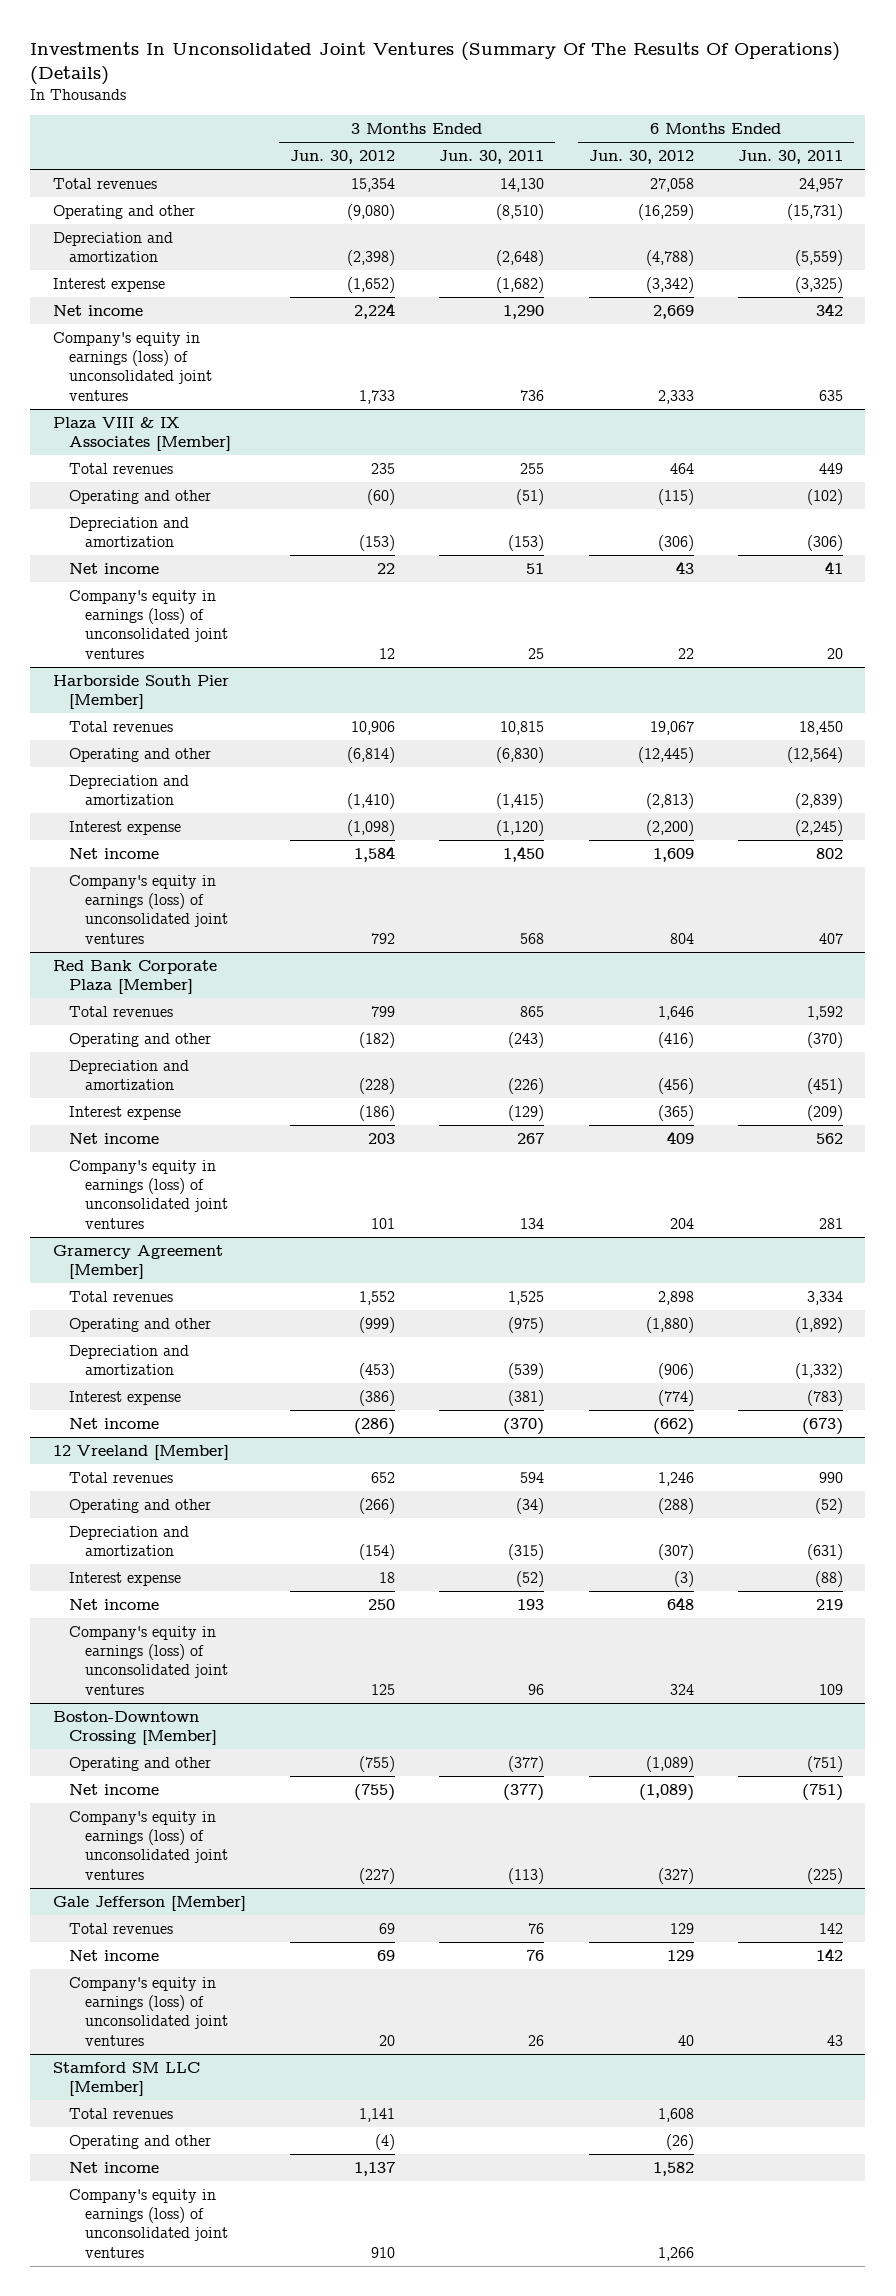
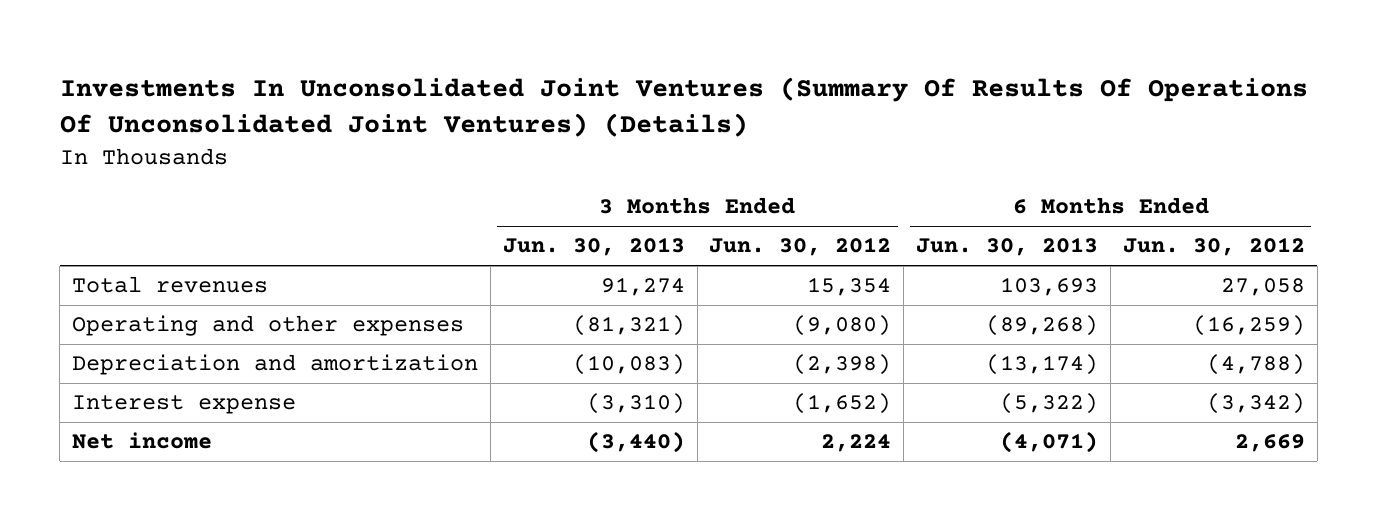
- Investments In Unconsolidated Joint Ventures (Summary Of The Results Of Operations) (Details)
+ Investments In Unconsolidated Joint Ventures (Summary Of Results Of Operations Of Unconsolidated Joint Ventures) (Details)
- | 3 Months Ended Jun. 30, 2012 | 3 Months Ended Jun. 30, 2011 | 6 Months Ended Jun. 30, 2012 | 6 Months Ended Jun. 30, 2011
+ | 3 Months Ended Jun. 30, 2013 | 3 Months Ended Jun. 30, 2012 | 6 Months Ended Jun. 30, 2013 | 6 Months Ended Jun. 30, 2012
- Operating and other | (9,080) | (8,510) | (16,259) | (15,731)
+ Operating and other expenses | (81,321) | (9,080) | (89,268) | (16,259)
- Company's equity in earnings (loss) of unconsolidated joint ventures | 1,733 | 736 | 2,333 | 635
- Plaza VIII & IX Associates [Member]
- Total revenues | 235 | 255 | 464 | 449
- Operating and other | (60) | (51) | (115) | (102)
- Depreciation and amortization | (153) | (153) | (306) | (306)
- Net income | 22 | 51 | 43 | 41
- Company's equity in earnings (loss) of unconsolidated joint ventures | 12 | 25 | 22 | 20
- Harborside South Pier [Member]
- Total revenues | 10,906 | 10,815 | 19,067 | 18,450
- Operating and other | (6,814) | (6,830) | (12,445) | (12,564)
- Depreciation and amortization | (1,410) | (1,415) | (2,813) | (2,839)
- Interest expense | (1,098) | (1,120) | (2,200) | (2,245)
- Net income | 1,584 | 1,450 | 1,609 | 802
- Company's equity in earnings (loss) of unconsolidated joint ventures | 792 | 568 | 804 | 407
- Red Bank Corporate Plaza [Member]
- Total revenues | 799 | 865 | 1,646 | 1,592
- Operating and other | (182) | (243) | (416) | (370)
- Depreciation and amortization | (228) | (226) | (456) | (451)
- Interest expense | (186) | (129) | (365) | (209)
- Net income | 203 | 267 | 409 | 562
- Company's equity in earnings (loss) of unconsolidated joint ventures | 101 | 134 | 204 | 281
- Gramercy Agreement [Member]
- Total revenues | 1,552 | 1,525 | 2,898 | 3,334
- Operating and other | (999) | (975) | (1,880) | (1,892)
- Depreciation and amortization | (453) | (539) | (906) | (1,332)
- Interest expense | (386) | (381) | (774) | (783)
- Net income | (286) | (370) | (662) | (673)
- 12 Vreeland [Member]
- Total revenues | 652 | 594 | 1,246 | 990
- Operating and other | (266) | (34) | (288) | (52)
- Depreciation and amortization | (154) | (315) | (307) | (631)
- Interest expense | 18 | (52) | (3) | (88)
- Net income | 250 | 193 | 648 | 219
- Company's equity in earnings (loss) of unconsolidated joint ventures | 125 | 96 | 324 | 109
- Boston-Downtown Crossing [Member]
- Operating and other | (755) | (377) | (1,089) | (751)
- Net income | (755) | (377) | (1,089) | (751)
- Company's equity in earnings (loss) of unconsolidated joint ventures | (227) | (113) | (327) | (225)
- Gale Jefferson [Member]
- Total revenues | 69 | 76 | 129 | 142
- Net income | 69 | 76 | 129 | 142
- Company's equity in earnings (loss) of unconsolidated joint ventures | 20 | 26 | 40 | 43
- Stamford SM LLC [Member]
- Total revenues | 1,141 | | 1,608 |
- Operating and other | (4) | | (26) |
- Net income | 1,137 | | 1,582 |
- Company's equity in earnings (loss) of unconsolidated joint ventures | 910 | | 1,266 |

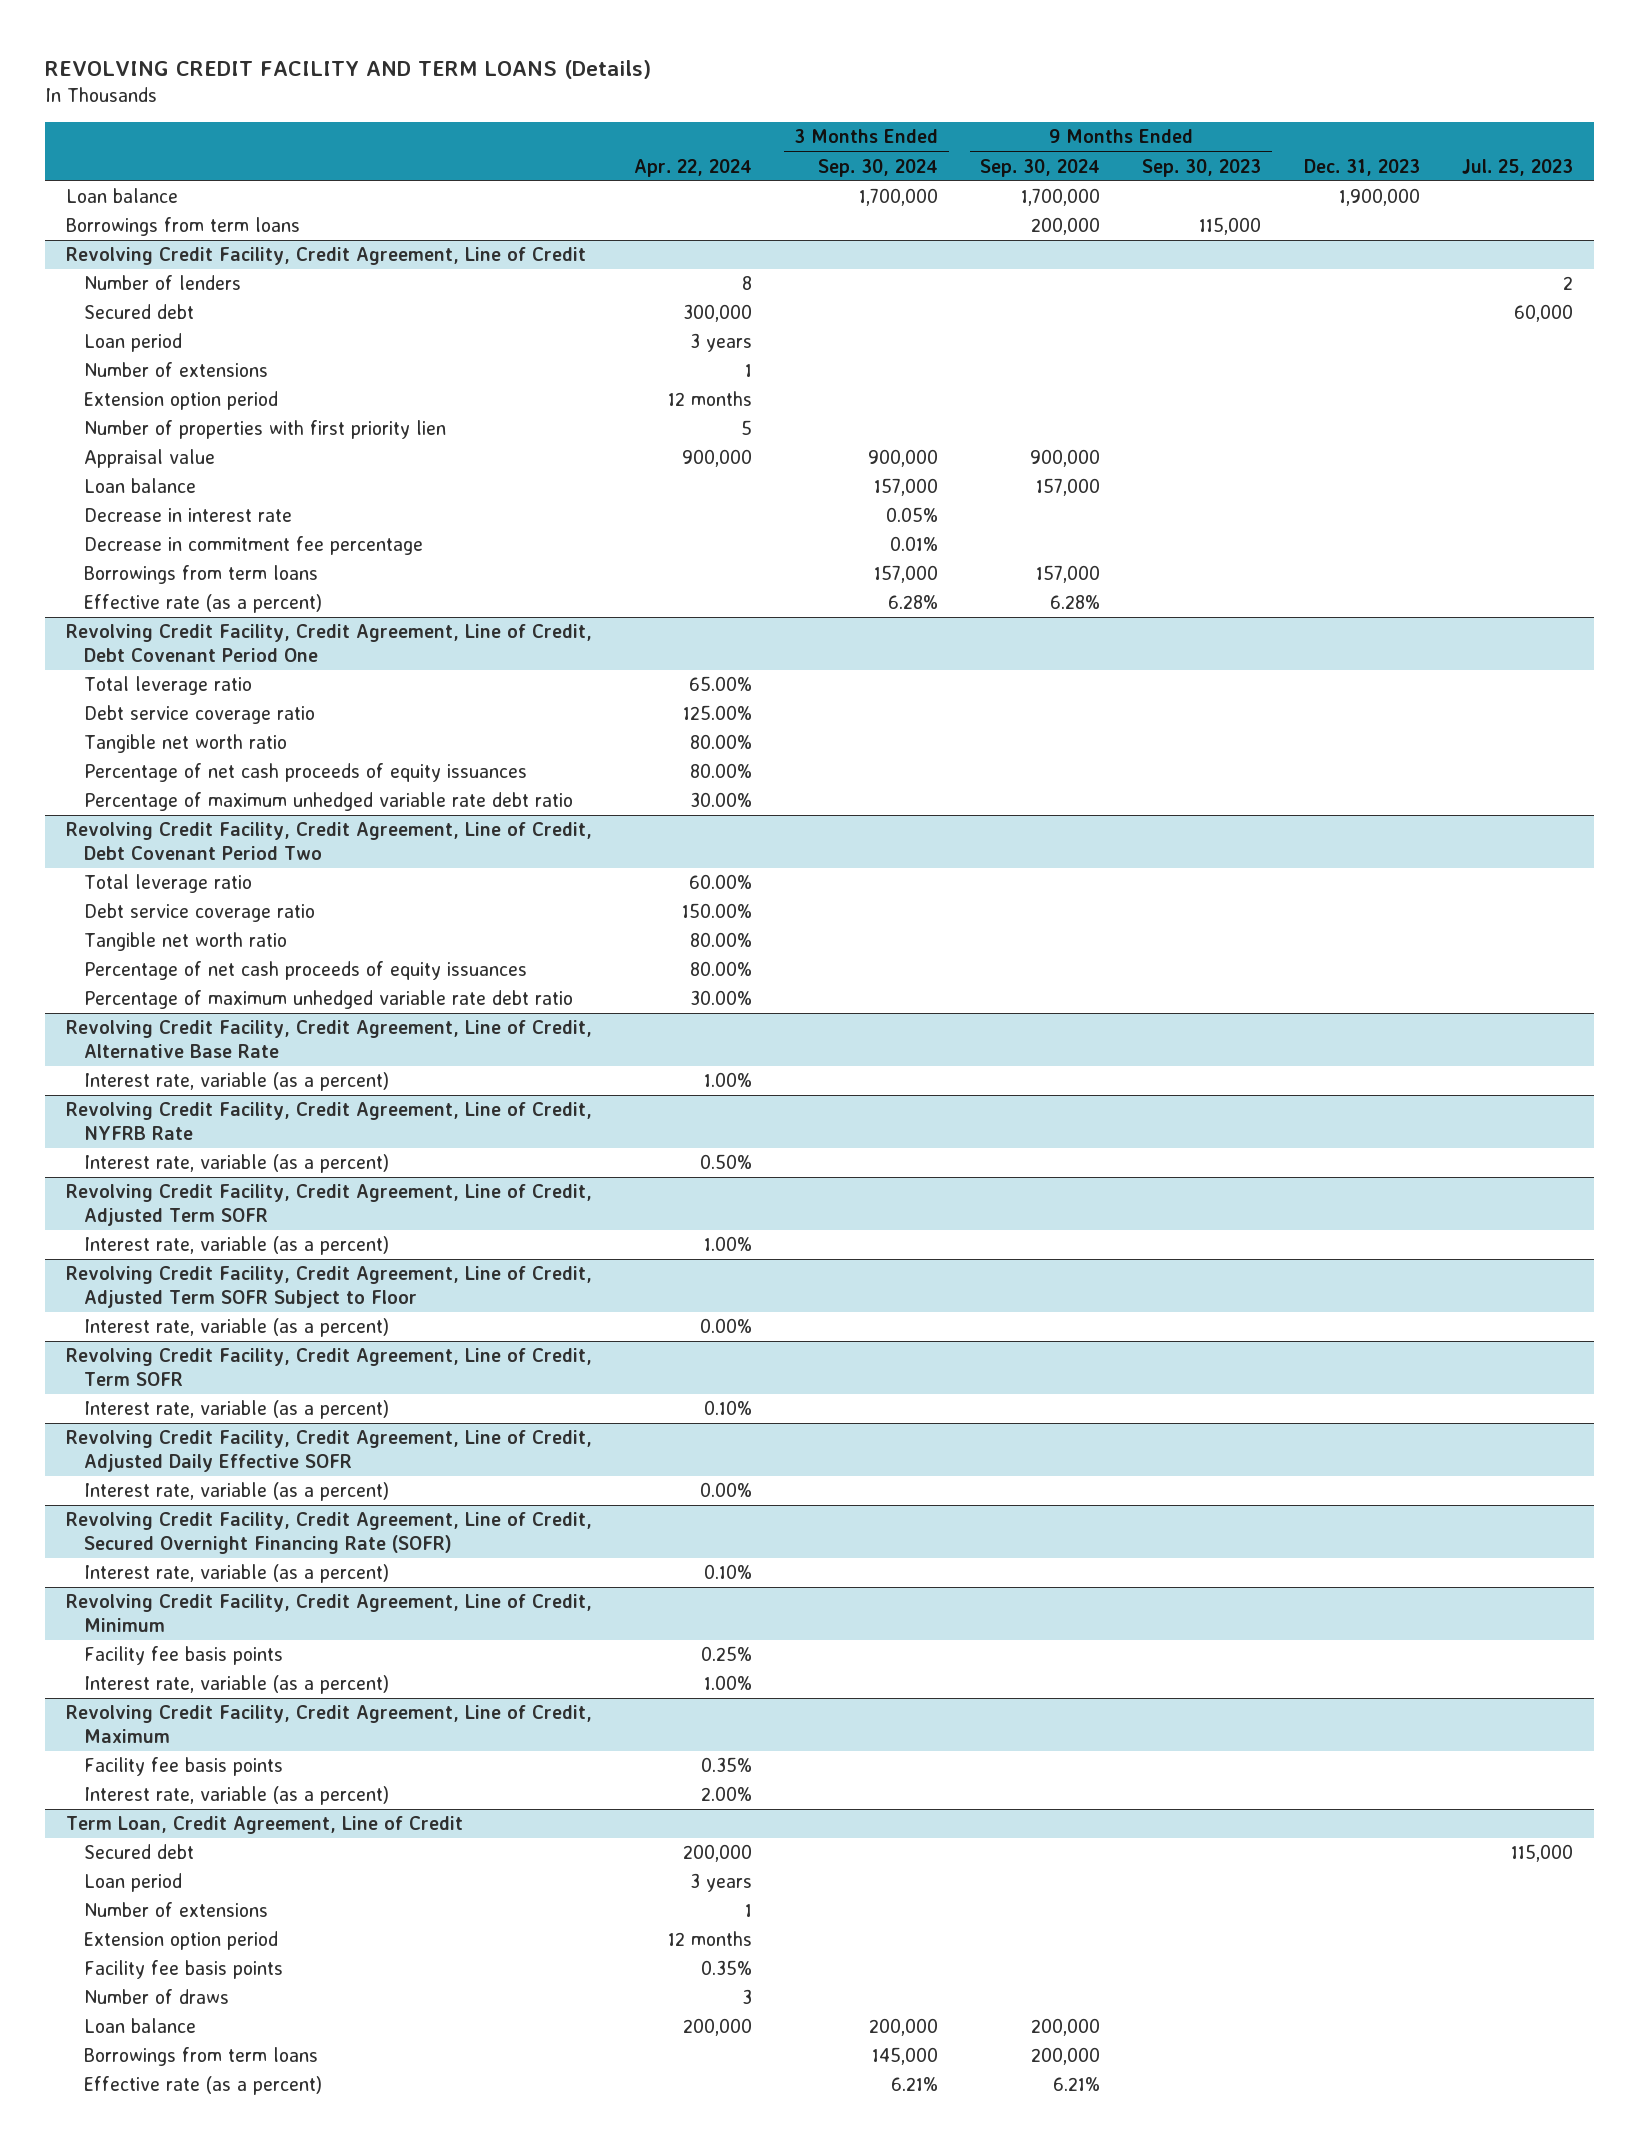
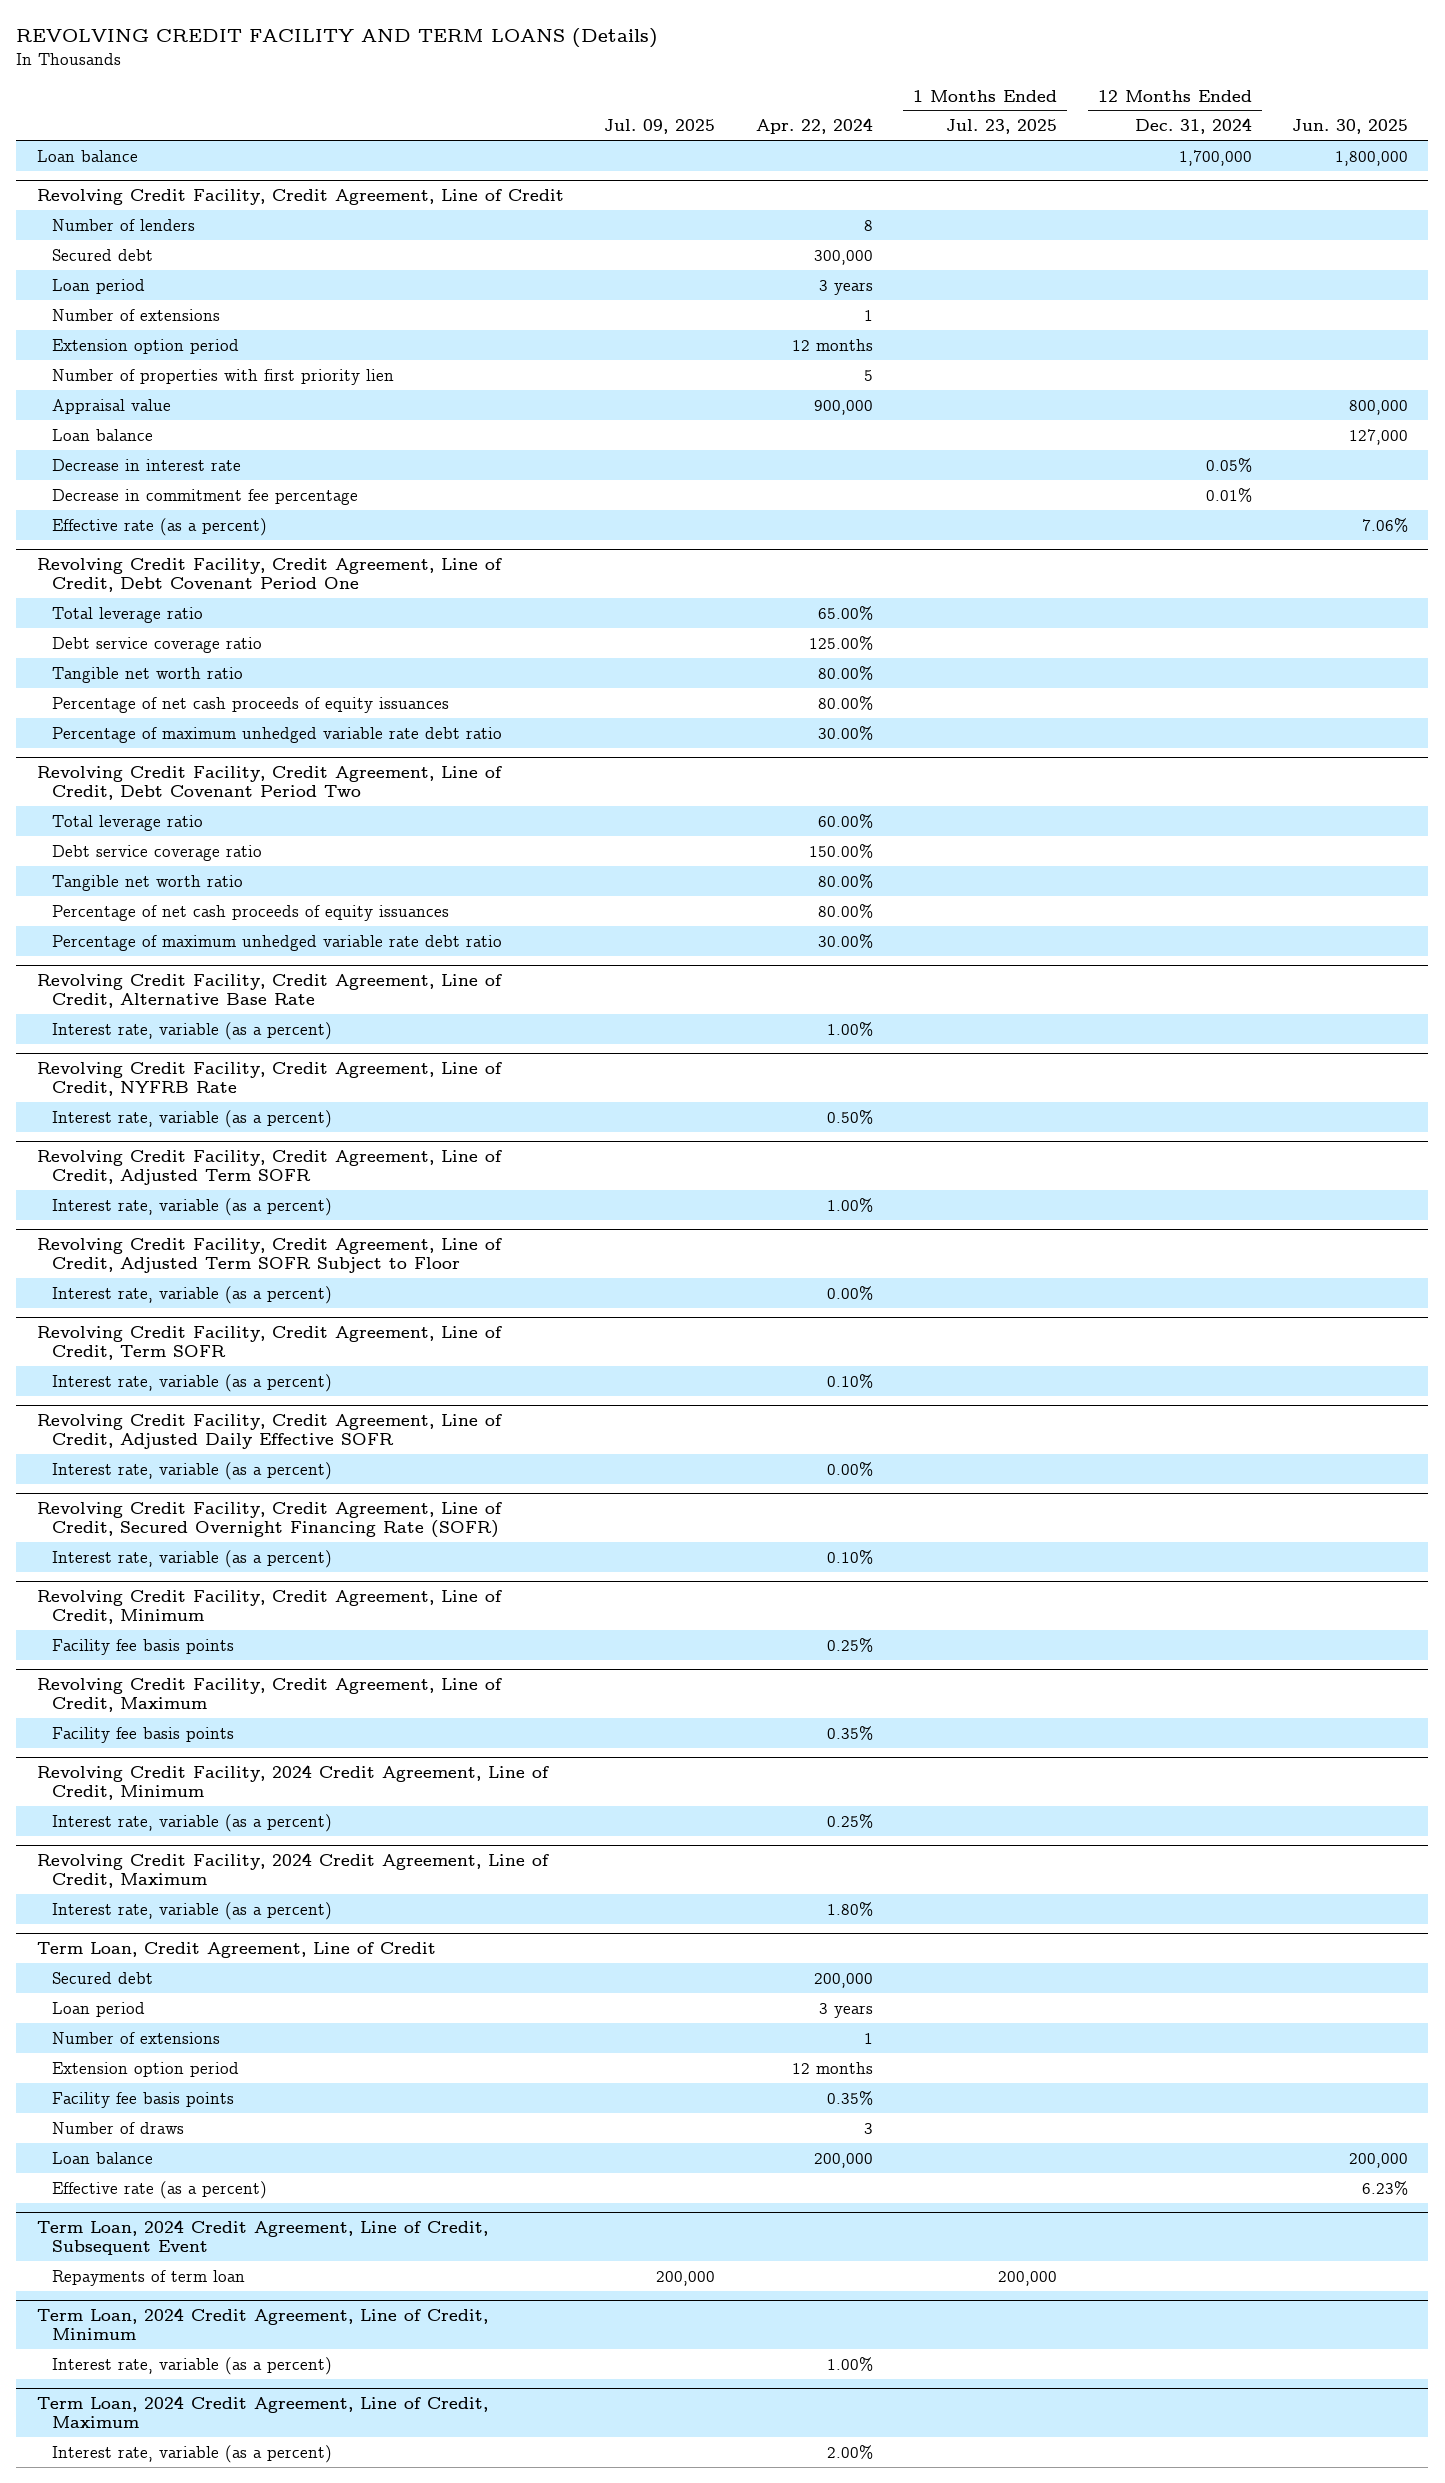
- | Apr. 22, 2024 | 3 Months Ended Sep. 30, 2024 | 9 Months Ended Sep. 30, 2024 | 9 Months Ended Sep. 30, 2023 | Dec. 31, 2023 | Jul. 25, 2023
+ | Jul. 09, 2025 | Apr. 22, 2024 | 1 Months Ended Jul. 23, 2025 | 12 Months Ended Dec. 31, 2024 | Jun. 30, 2025
- Borrowings from term loans | | | 200,000 | 115,000 | |
@ Revolving Credit Facility, Credit Agreement, Line of Credit
- Borrowings from term loans | | 157,000 | 157,000 | | |
@ Revolving Credit Facility, Credit Agreement, Line of Credit, Minimum
- Interest rate, variable (as a percent) | 1.00% | | | | |
@ Revolving Credit Facility, Credit Agreement, Line of Credit, Maximum
- Interest rate, variable (as a percent) | 2.00% | | | | |
+ Revolving Credit Facility, 2024 Credit Agreement, Line of Credit, Minimum
+ Interest rate, variable (as a percent) | | 0.25% | | |
+ Revolving Credit Facility, 2024 Credit Agreement, Line of Credit, Maximum
+ Interest rate, variable (as a percent) | | 1.80% | | |
@ Term Loan, Credit Agreement, Line of Credit
- Borrowings from term loans | | 145,000 | 200,000 | | |
+ Term Loan, 2024 Credit Agreement, Line of Credit, Subsequent Event
+ Repayments of term loan | 200,000 | | 200,000 | |
+ Term Loan, 2024 Credit Agreement, Line of Credit, Minimum
+ Interest rate, variable (as a percent) | | 1.00% | | |
+ Term Loan, 2024 Credit Agreement, Line of Credit, Maximum
+ Interest rate, variable (as a percent) | | 2.00% | | |

